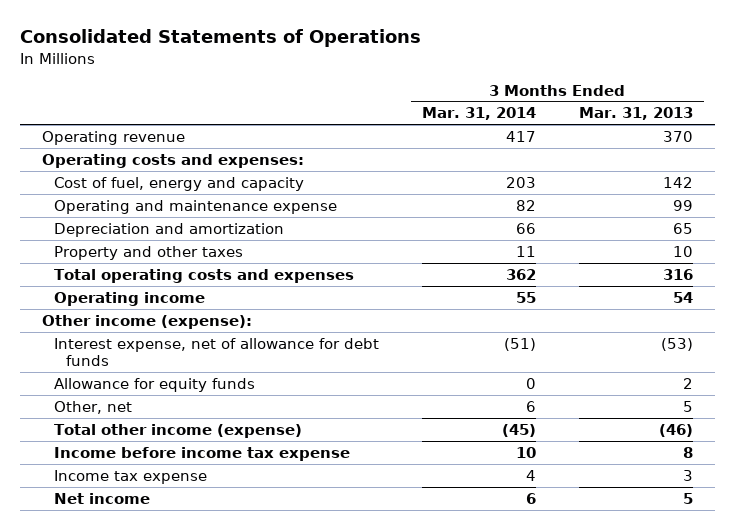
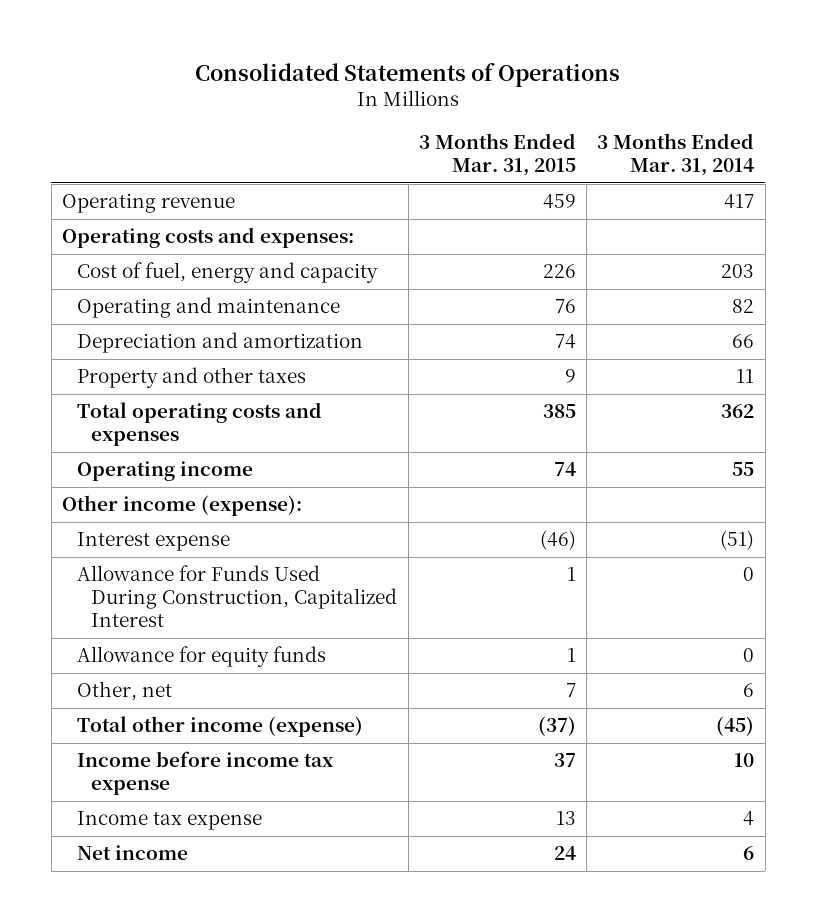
- | 3 Months Ended Mar. 31, 2014 | 3 Months Ended Mar. 31, 2013
+ | 3 Months Ended Mar. 31, 2015 | 3 Months Ended Mar. 31, 2014
- Operating and maintenance expense | 82 | 99
+ Operating and maintenance | 76 | 82
- Interest expense, net of allowance for debt funds | (51) | (53)
+ Interest expense | (46) | (51)
+ Allowance for Funds Used During Construction, Capitalized Interest | 1 | 0

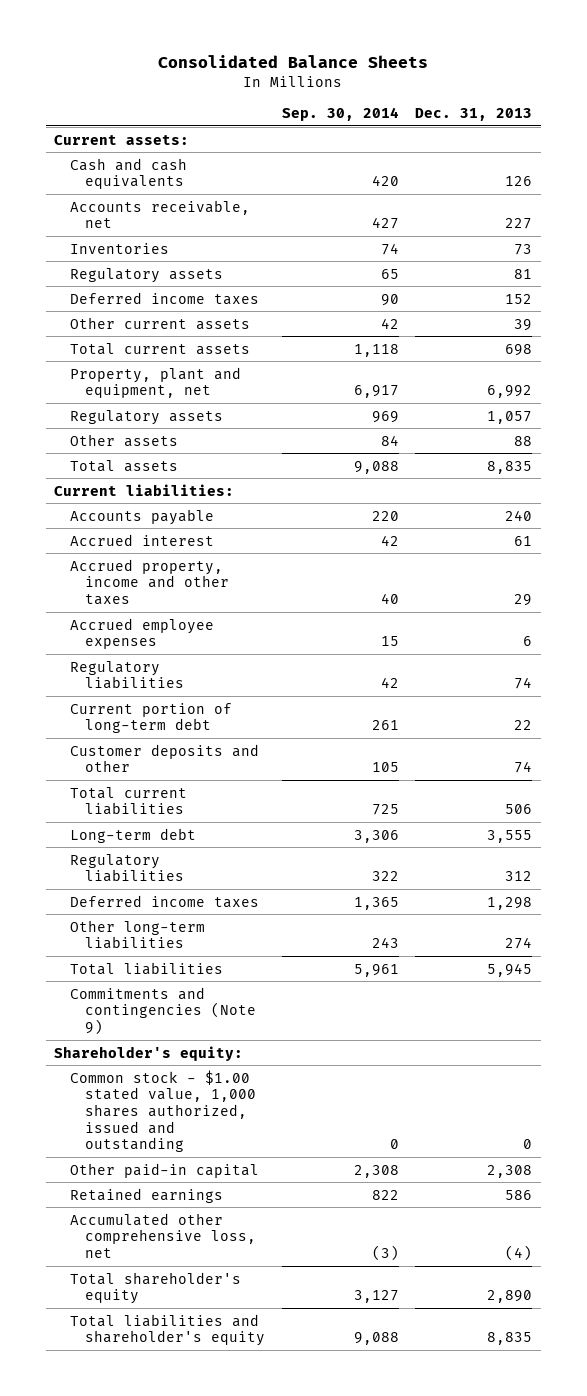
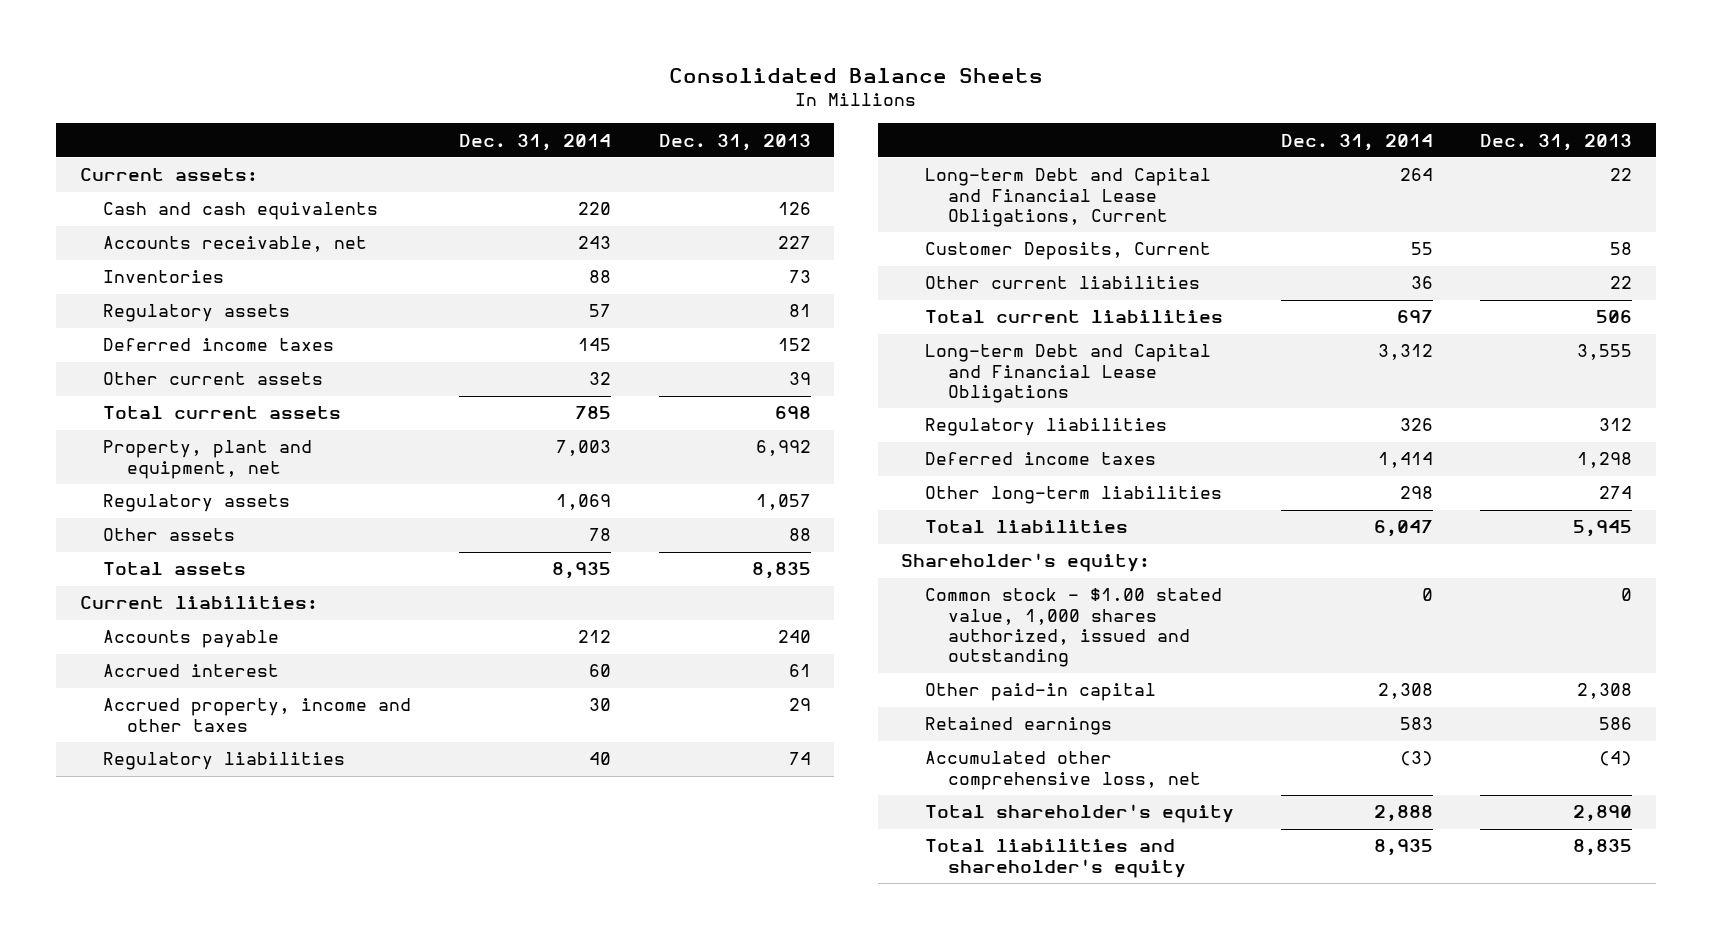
- | Sep. 30, 2014 | Dec. 31, 2013
+ | Dec. 31, 2014 | Dec. 31, 2013
- Accrued employee expenses | 15 | 6
- Current portion of long-term debt | 261 | 22
- Customer deposits and other | 105 | 74
+ Long-term Debt and Capital and Financial Lease Obligations, Current | 264 | 22
+ Customer Deposits, Current | 55 | 58
+ Other current liabilities | 36 | 22
- Long-term debt | 3,306 | 3,555
+ Long-term Debt and Capital and Financial Lease Obligations | 3,312 | 3,555
- Commitments and contingencies (Note 9)

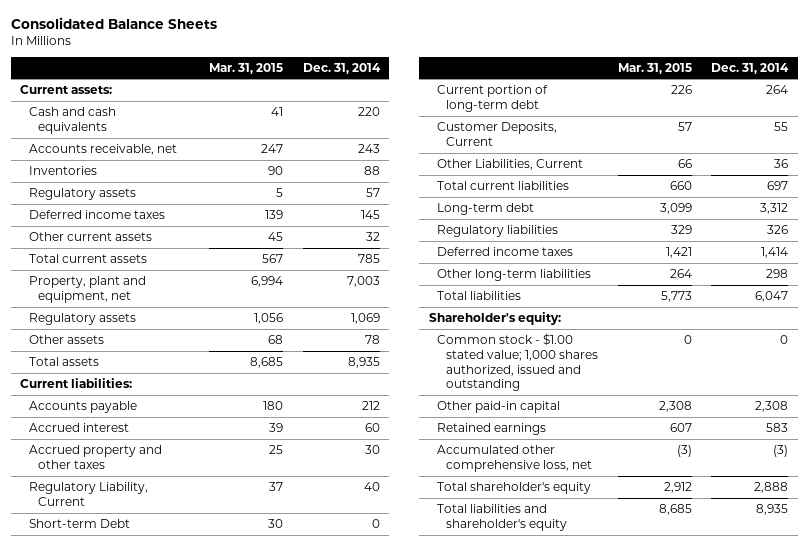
- | Dec. 31, 2014 | Dec. 31, 2013
+ | Mar. 31, 2015 | Dec. 31, 2014
- Accrued property, income and other taxes | 30 | 29
- Regulatory liabilities | 40 | 74
- Long-term Debt and Capital and Financial Lease Obligations, Current | 264 | 22
+ Accrued property and other taxes | 25 | 30
+ Regulatory Liability, Current | 37 | 40
+ Short-term Debt | 30 | 0
+ Current portion of long-term debt | 226 | 264
- Other current liabilities | 36 | 22
+ Other Liabilities, Current | 66 | 36
- Long-term Debt and Capital and Financial Lease Obligations | 3,312 | 3,555
+ Long-term debt | 3,099 | 3,312
- Common stock - $1.00 stated value, 1,000 shares authorized, issued and outstanding | 0 | 0
+ Common stock - $1.00 stated value; 1,000 shares authorized, issued and outstanding | 0 | 0

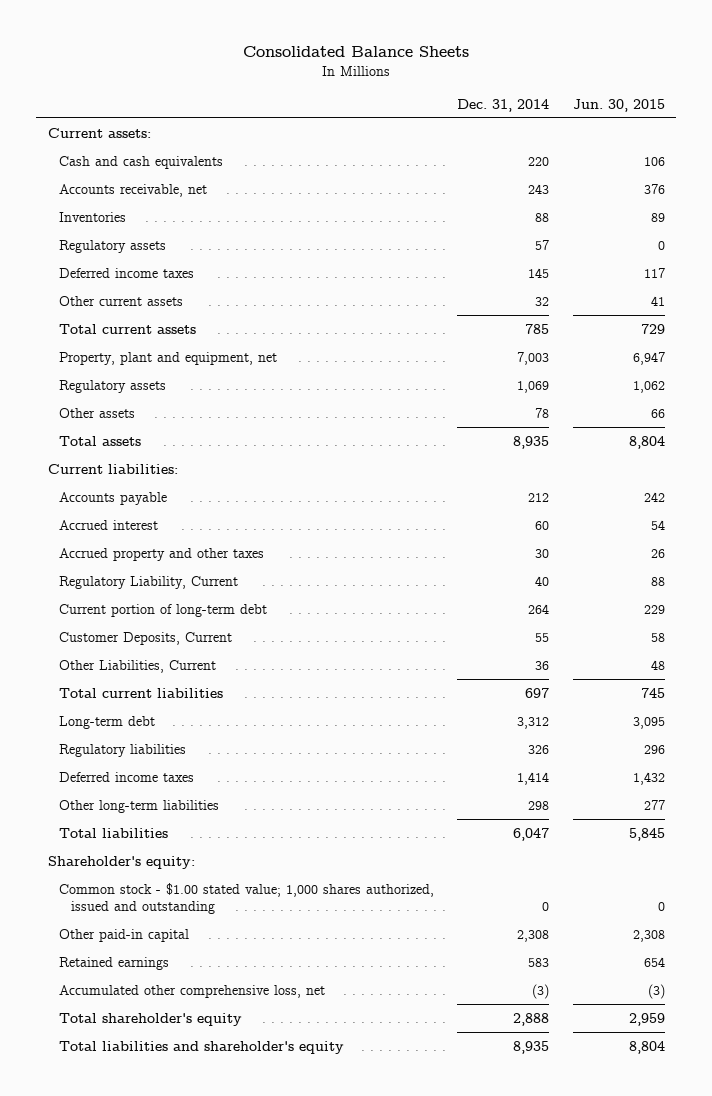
- | Mar. 31, 2015 | Dec. 31, 2014
+ | Dec. 31, 2014 | Jun. 30, 2015
- Short-term Debt | 30 | 0

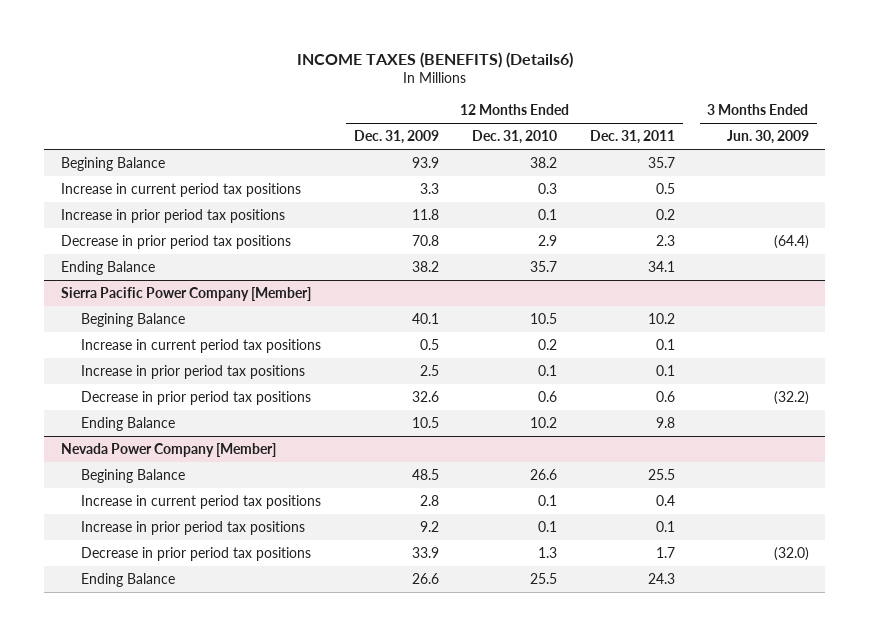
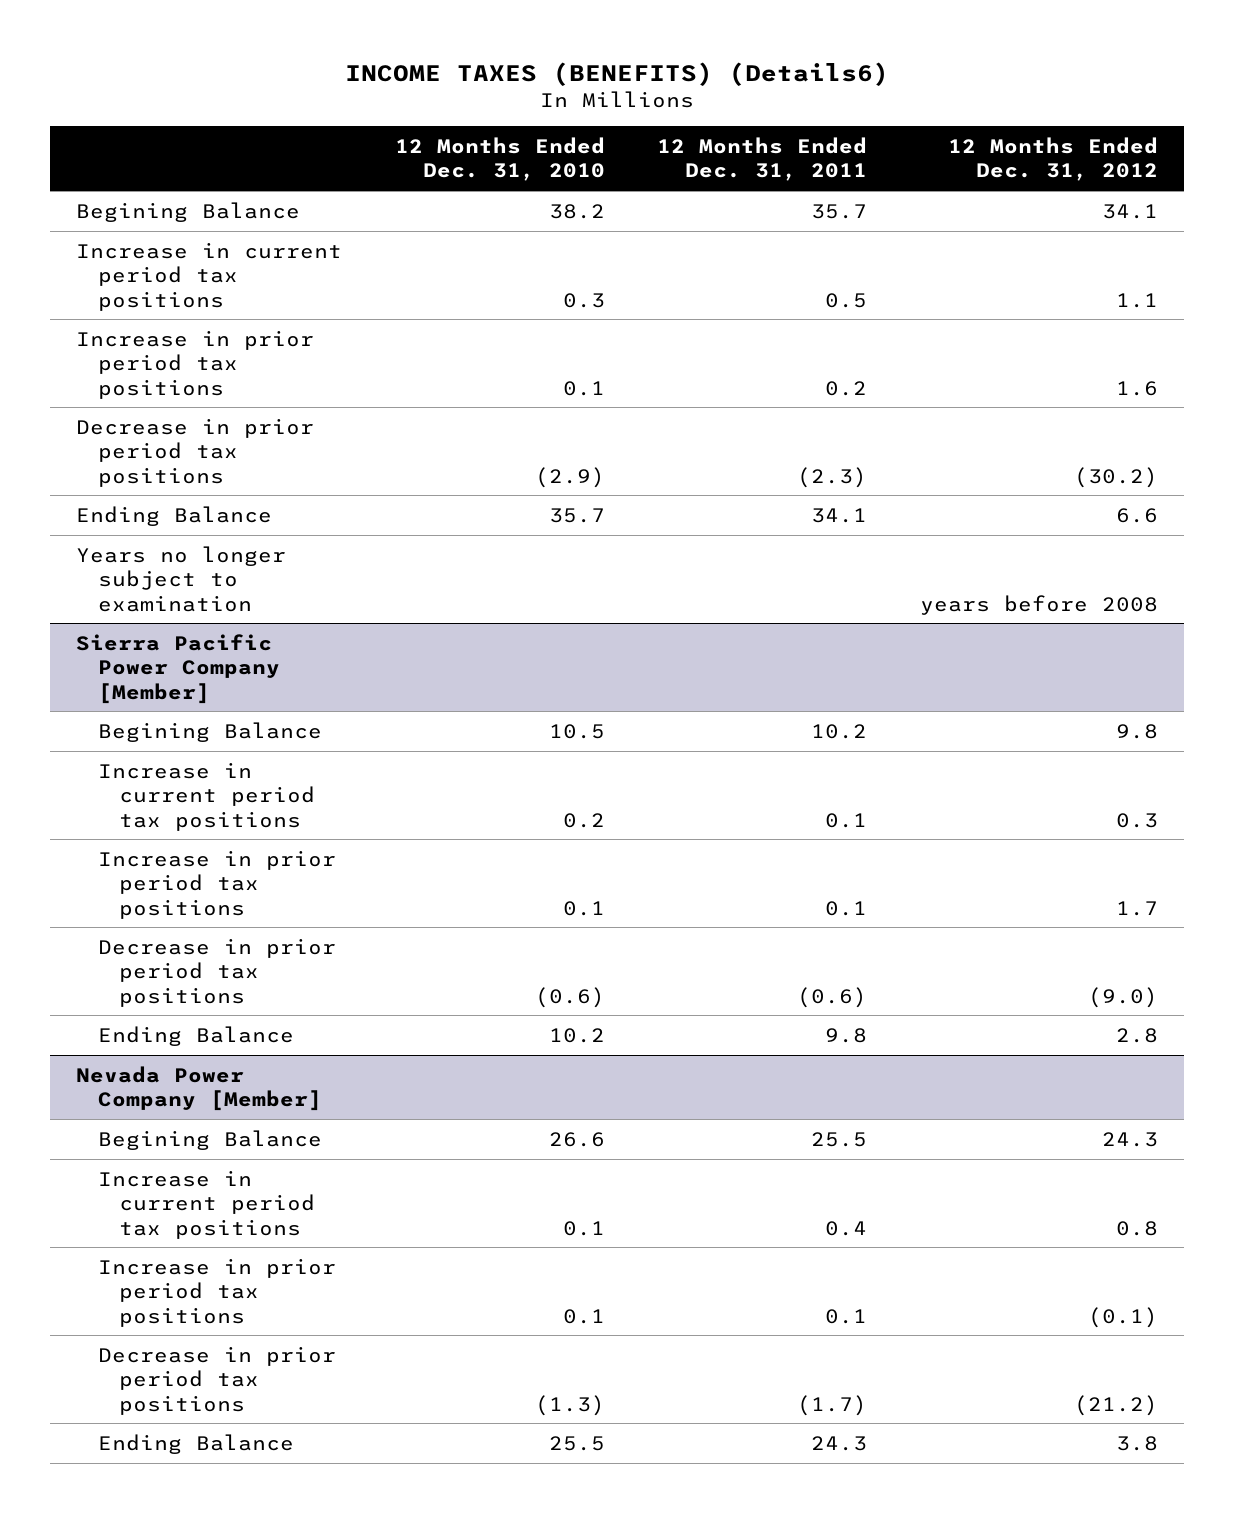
- | 12 Months Ended Dec. 31, 2009 | 12 Months Ended Dec. 31, 2010 | 12 Months Ended Dec. 31, 2011 | 3 Months Ended Jun. 30, 2009
+ | 12 Months Ended Dec. 31, 2010 | 12 Months Ended Dec. 31, 2011 | 12 Months Ended Dec. 31, 2012
- Decrease in prior period tax positions | 70.8 | 2.9 | 2.3 | (64.4)
+ Decrease in prior period tax positions | (2.9) | (2.3) | (30.2)
+ Years no longer subject to examination | | | years before 2008
@ Sierra Pacific Power Company [Member]
- Decrease in prior period tax positions | 32.6 | 0.6 | 0.6 | (32.2)
+ Decrease in prior period tax positions | (0.6) | (0.6) | (9.0)
@ Nevada Power Company [Member]
- Decrease in prior period tax positions | 33.9 | 1.3 | 1.7 | (32.0)
+ Decrease in prior period tax positions | (1.3) | (1.7) | (21.2)

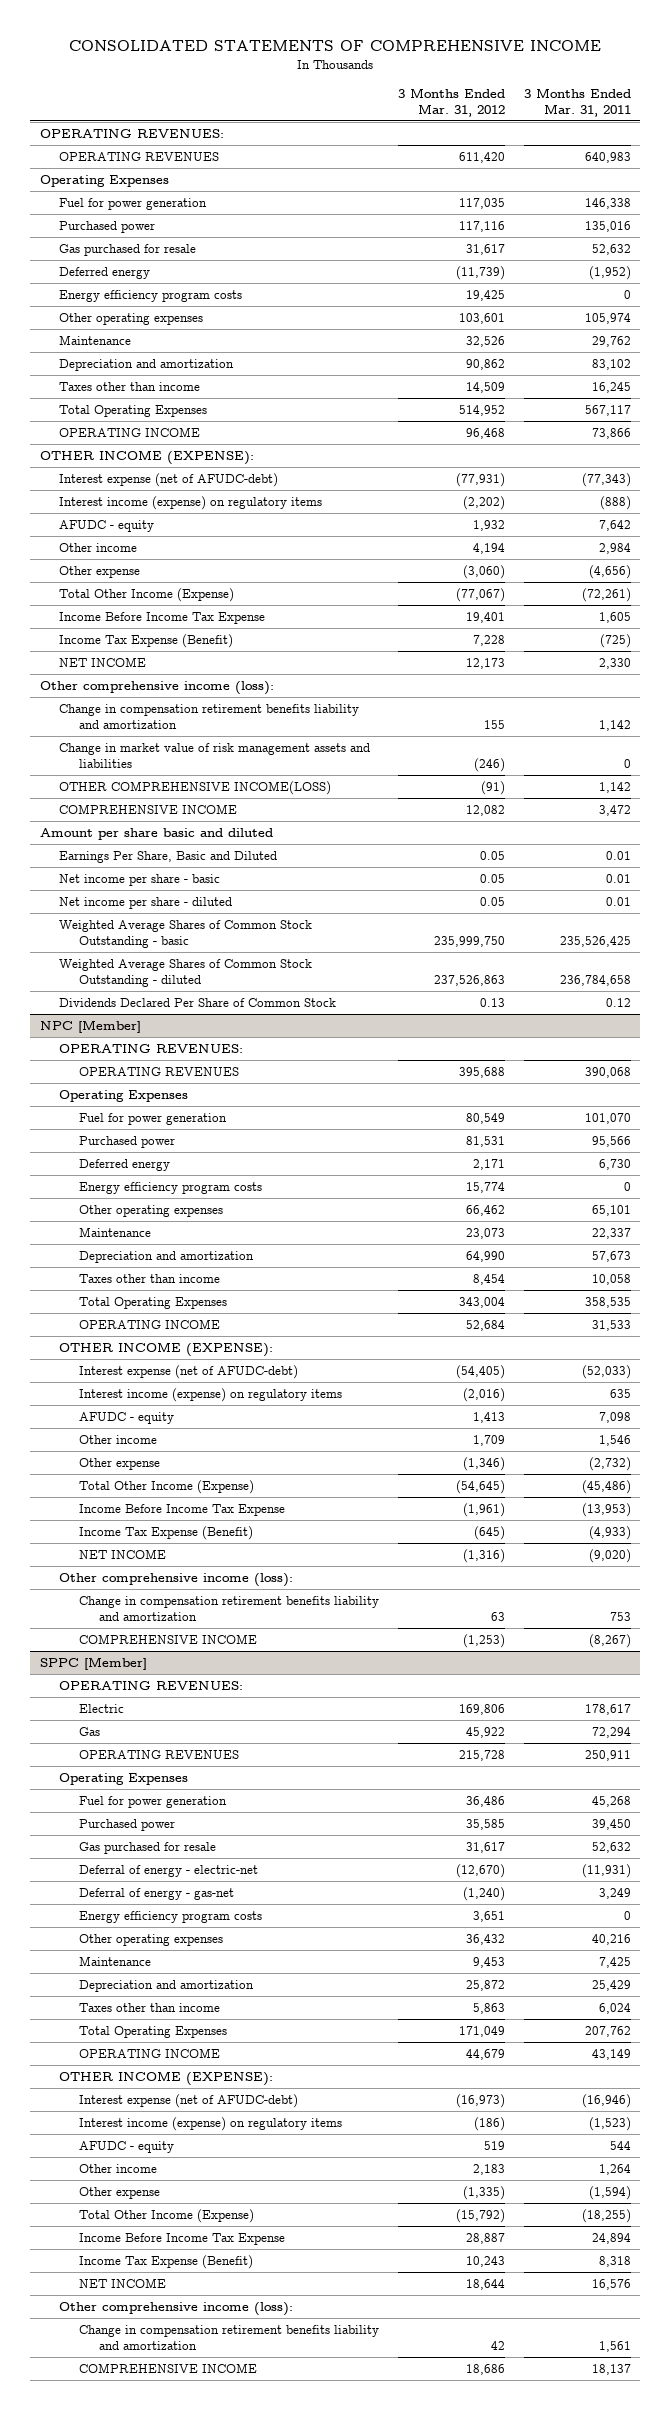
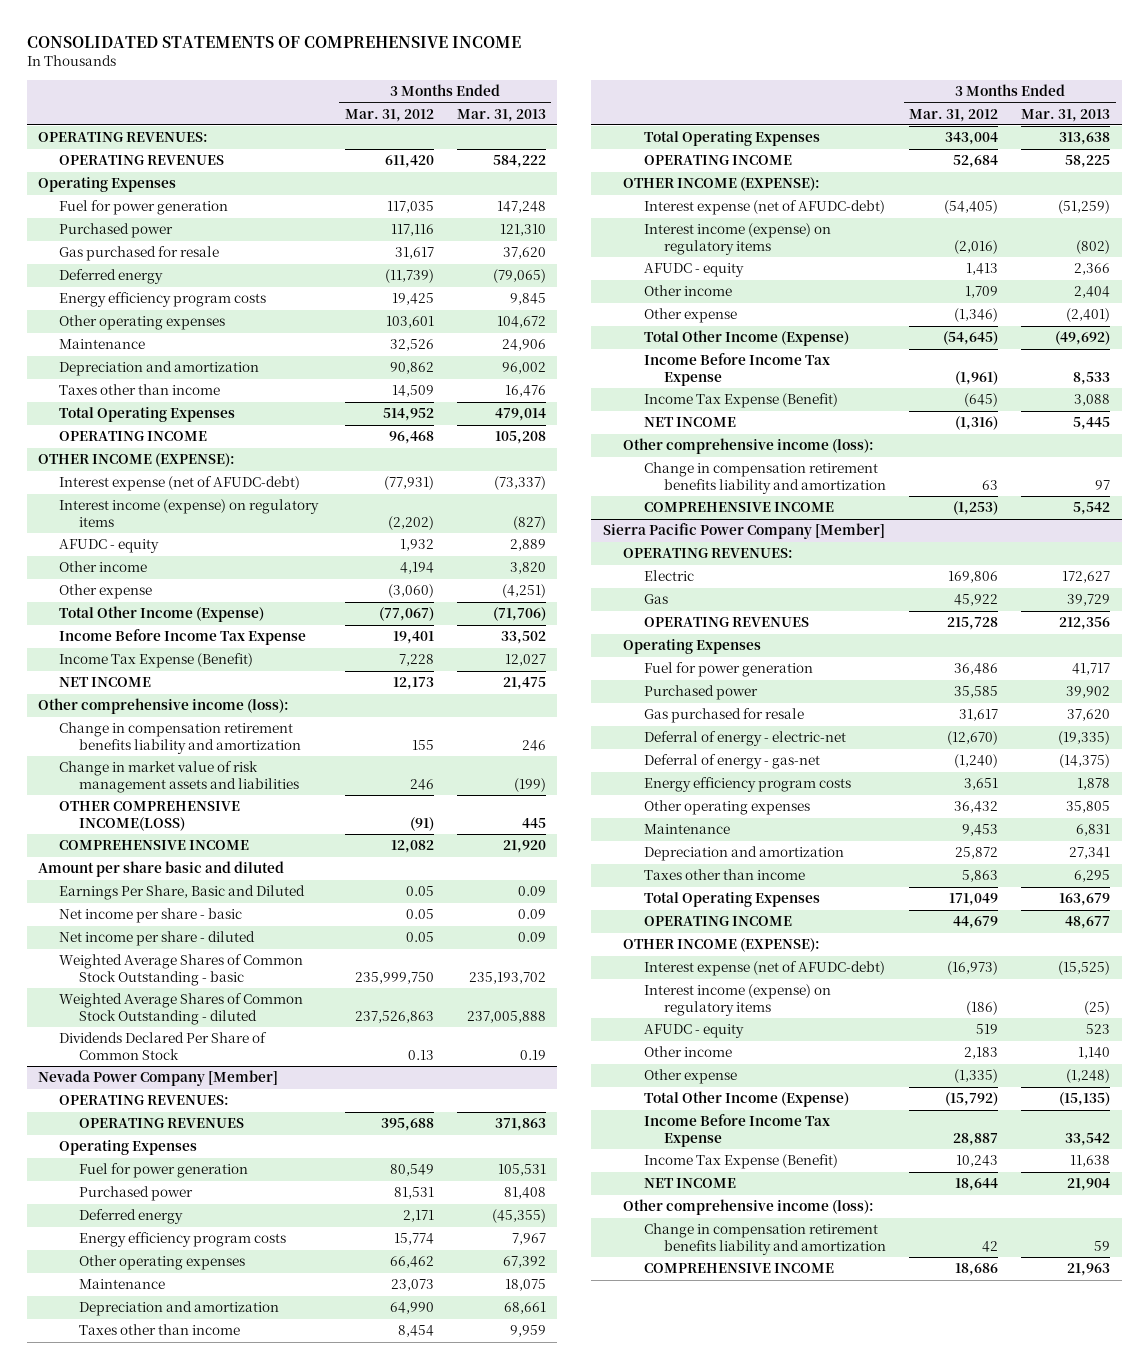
- | 3 Months Ended Mar. 31, 2012 | 3 Months Ended Mar. 31, 2011
+ | 3 Months Ended Mar. 31, 2012 | 3 Months Ended Mar. 31, 2013
- Change in market value of risk management assets and liabilities | (246) | 0
+ Change in market value of risk management assets and liabilities | 246 | (199)
- NPC [Member]
+ Nevada Power Company [Member]
- SPPC [Member]
+ Sierra Pacific Power Company [Member]

